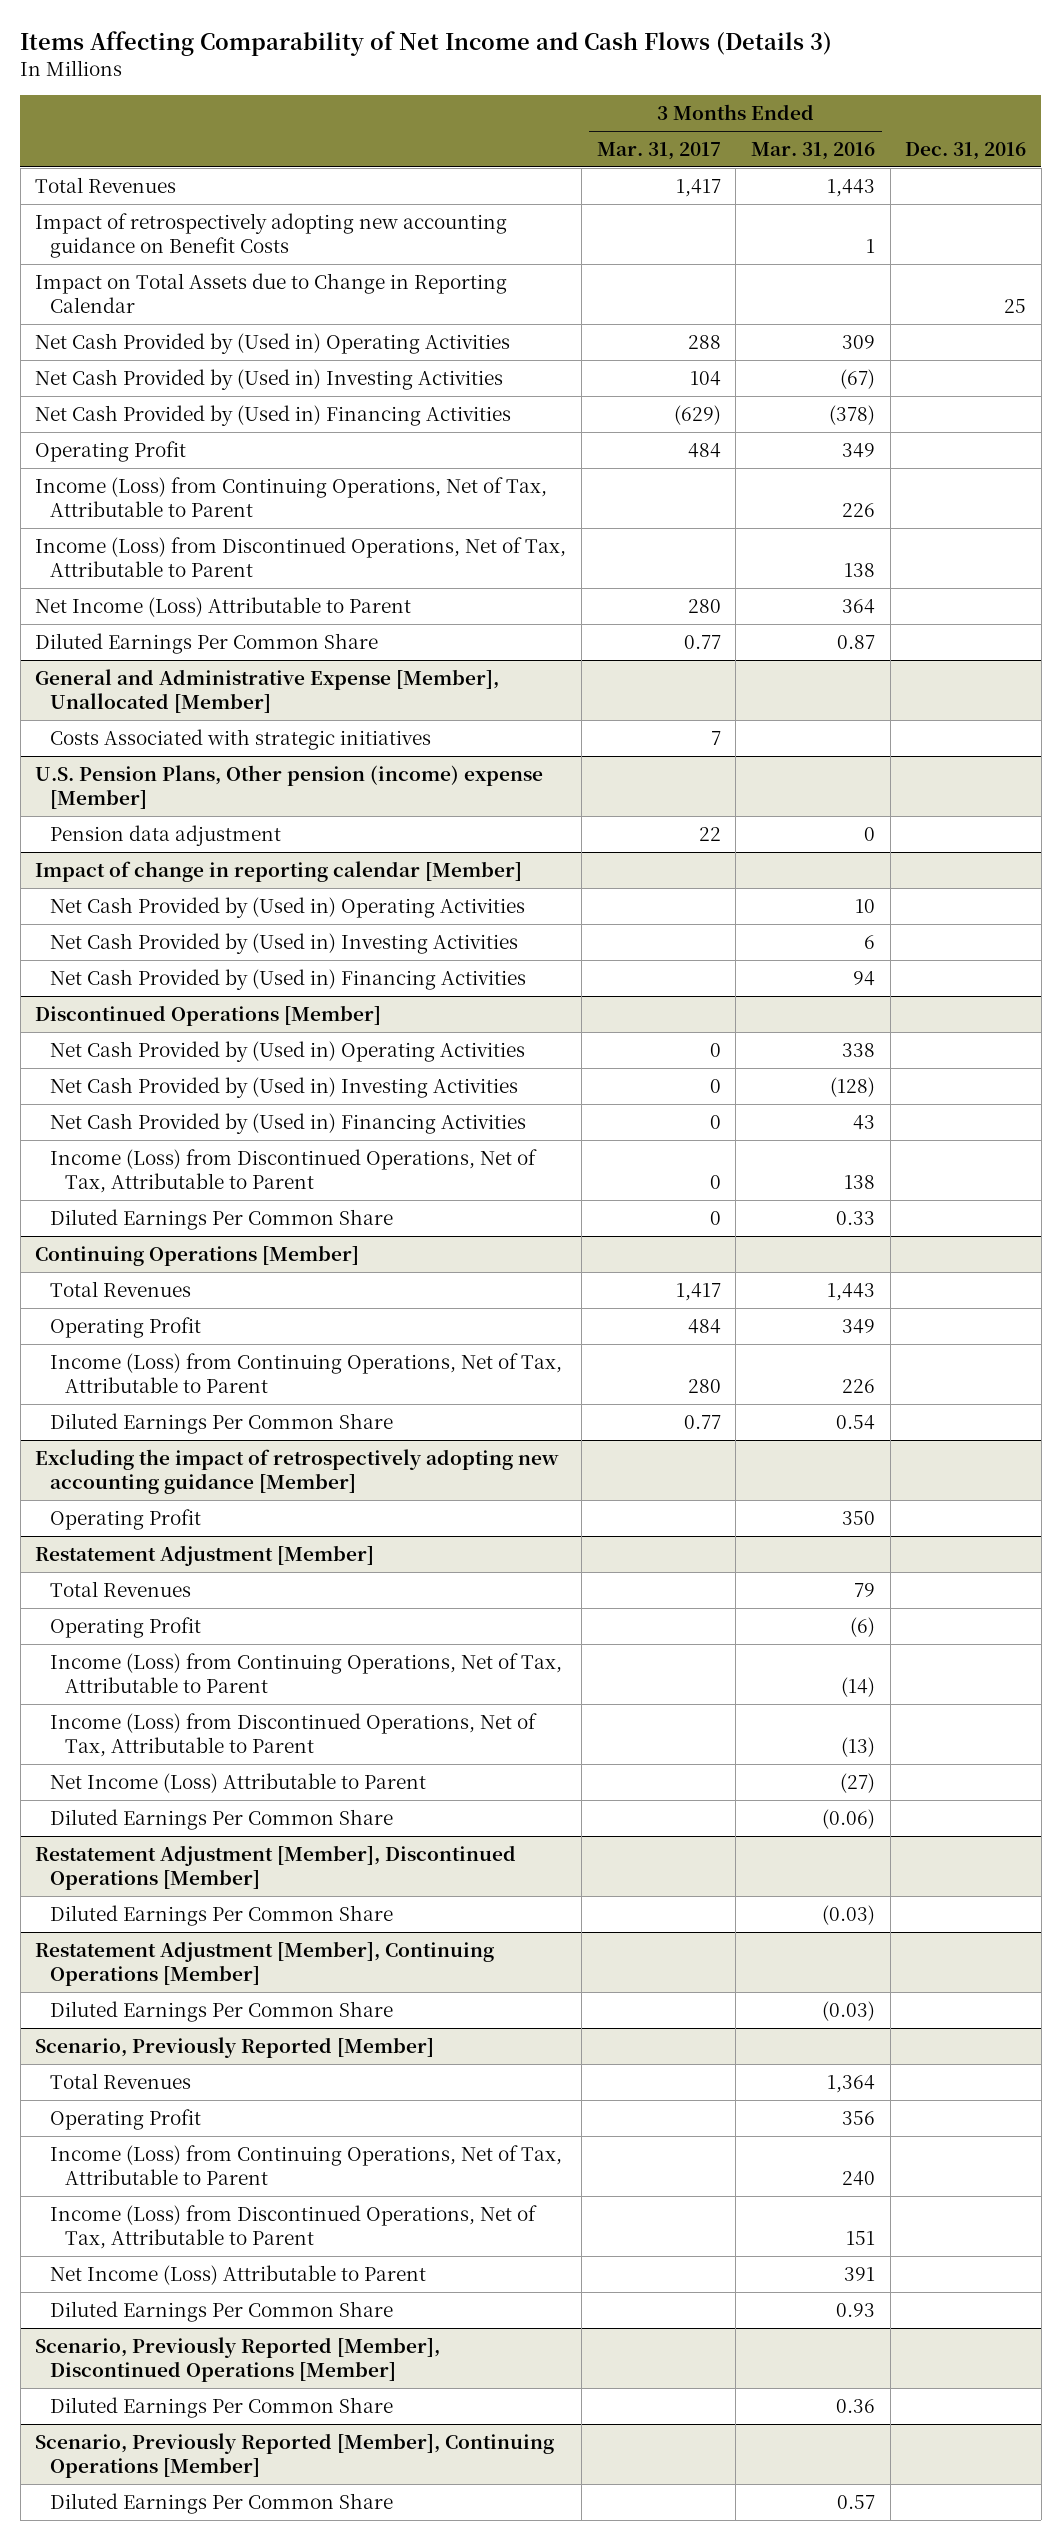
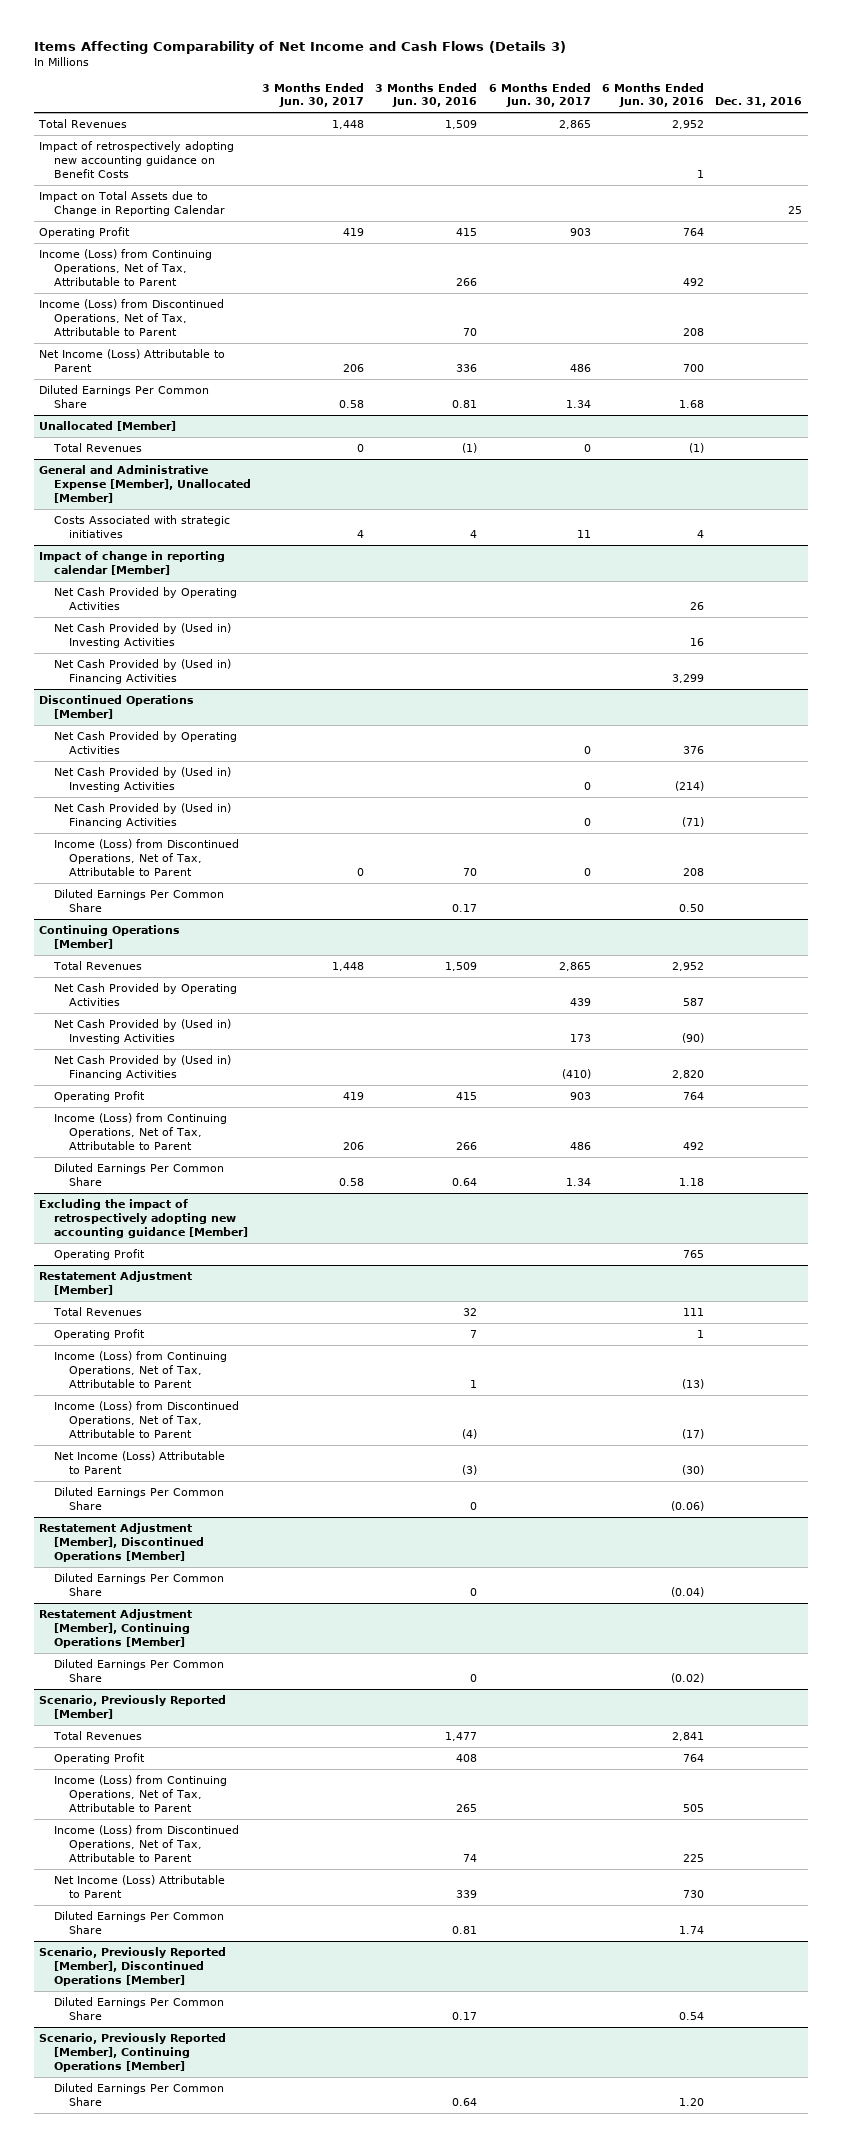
- | 3 Months Ended Mar. 31, 2017 | 3 Months Ended Mar. 31, 2016 | Dec. 31, 2016
+ | 3 Months Ended Jun. 30, 2017 | 3 Months Ended Jun. 30, 2016 | 6 Months Ended Jun. 30, 2017 | 6 Months Ended Jun. 30, 2016 | Dec. 31, 2016
- Net Cash Provided by (Used in) Operating Activities | 288 | 309 |
- Net Cash Provided by (Used in) Investing Activities | 104 | (67) |
- Net Cash Provided by (Used in) Financing Activities | (629) | (378) |
+ Unallocated [Member]
+ Total Revenues | 0 | (1) | 0 | (1) |
- U.S. Pension Plans, Other pension (income) expense [Member]
- Pension data adjustment | 22 | 0 |
@ Impact of change in reporting calendar [Member]
- Net Cash Provided by (Used in) Operating Activities | | 10 |
+ Net Cash Provided by Operating Activities | | | | 26 |
@ Discontinued Operations [Member]
- Net Cash Provided by (Used in) Operating Activities | 0 | 338 |
+ Net Cash Provided by Operating Activities | | | 0 | 376 |
@ Continuing Operations [Member]
+ Net Cash Provided by Operating Activities | | | 439 | 587 |
+ Net Cash Provided by (Used in) Investing Activities | | | 173 | (90) |
+ Net Cash Provided by (Used in) Financing Activities | | | (410) | 2,820 |

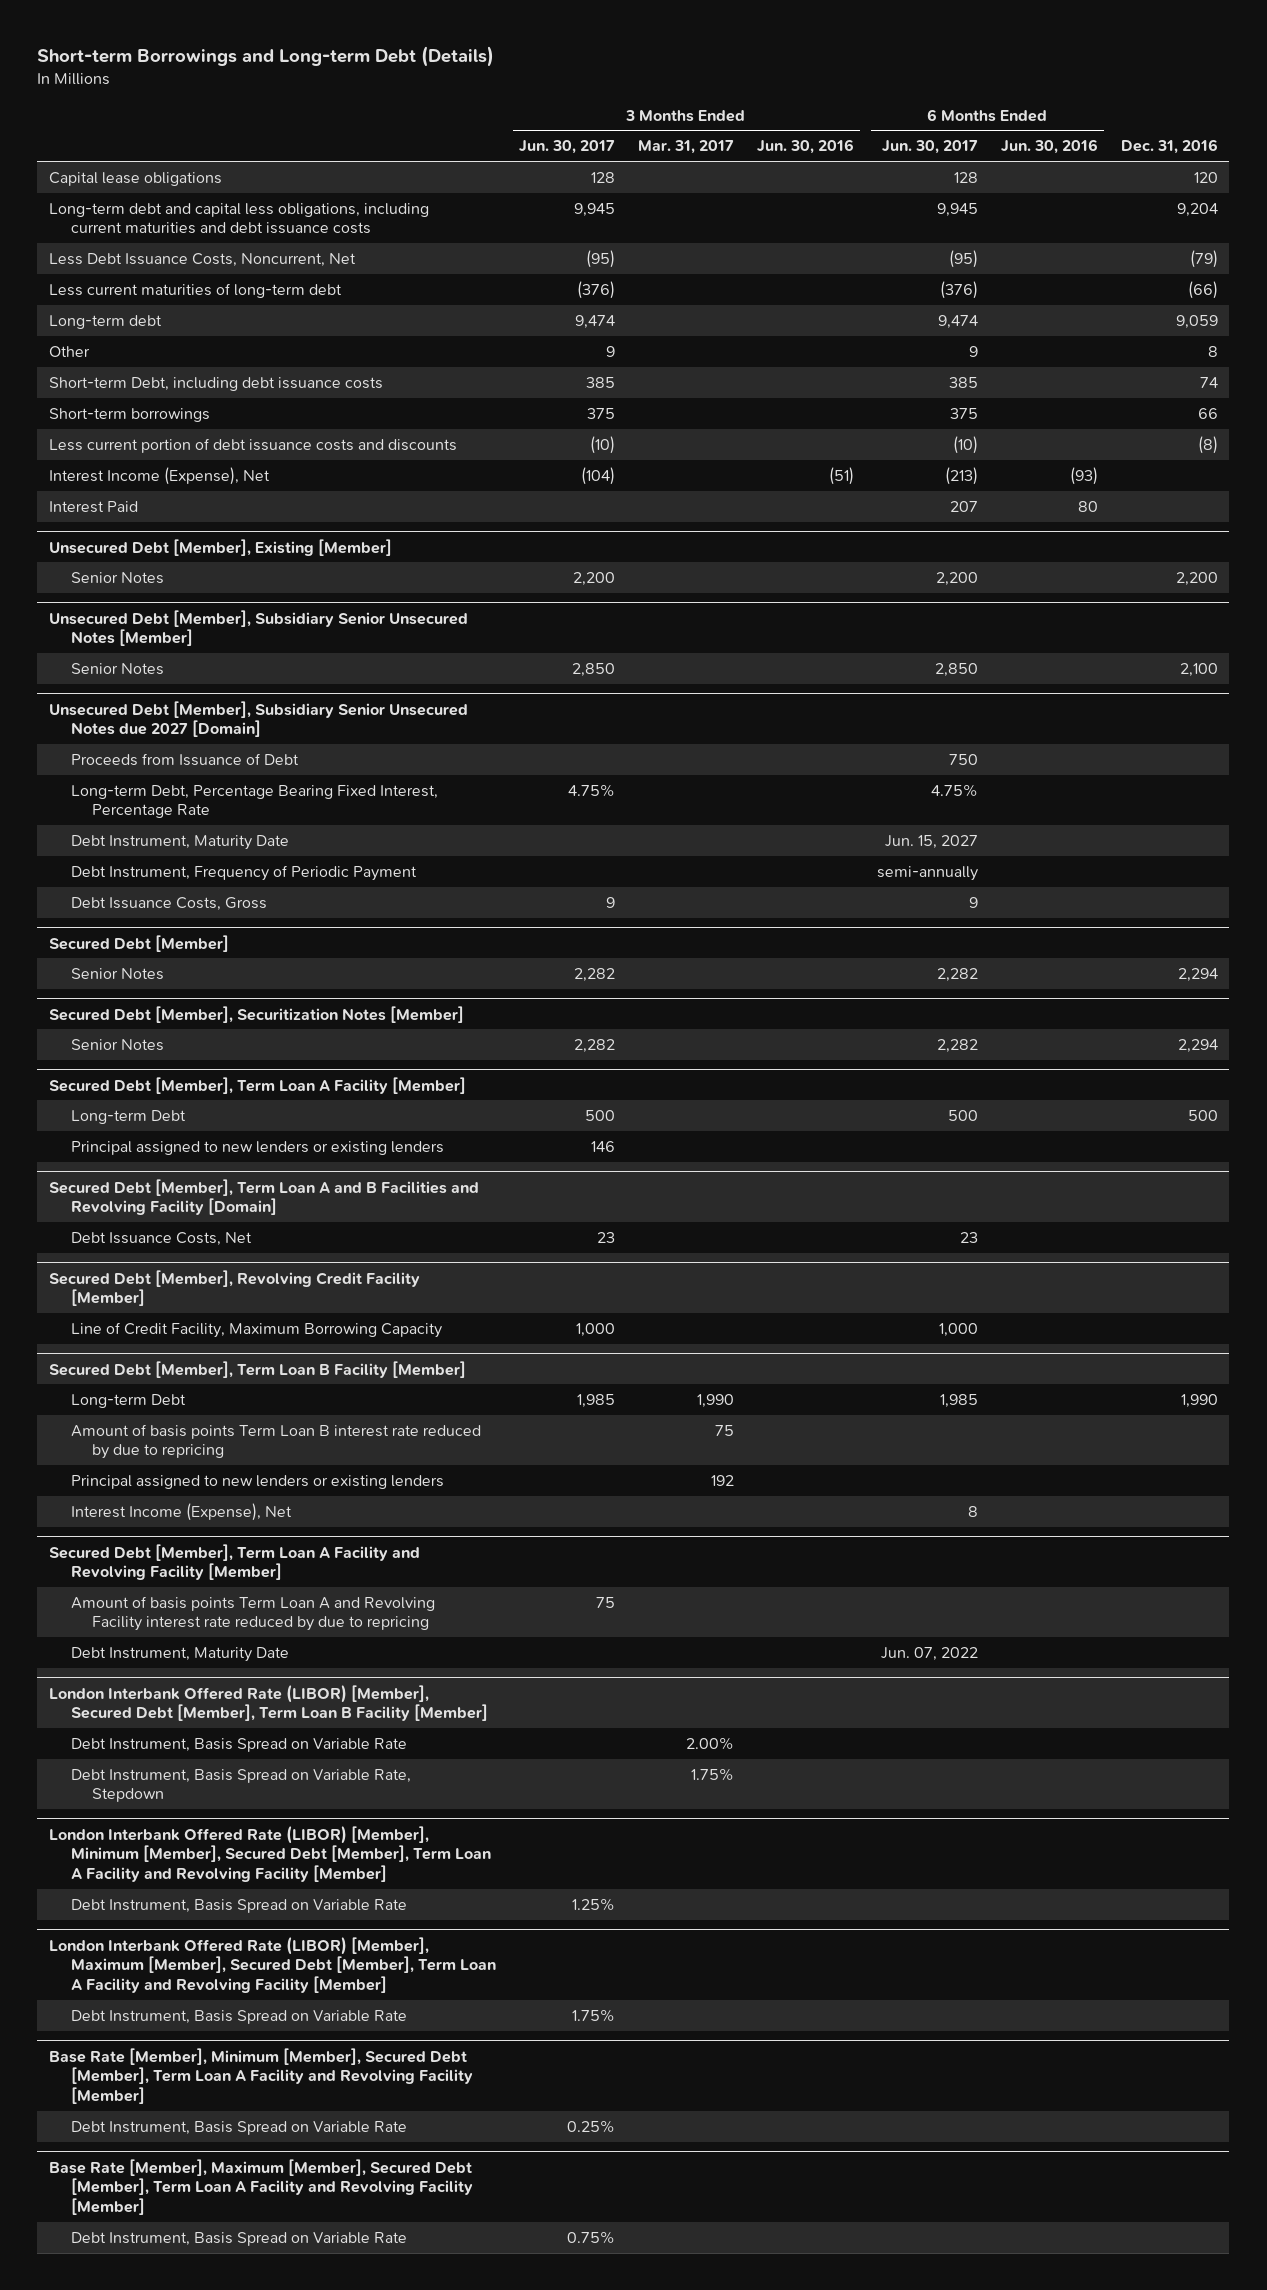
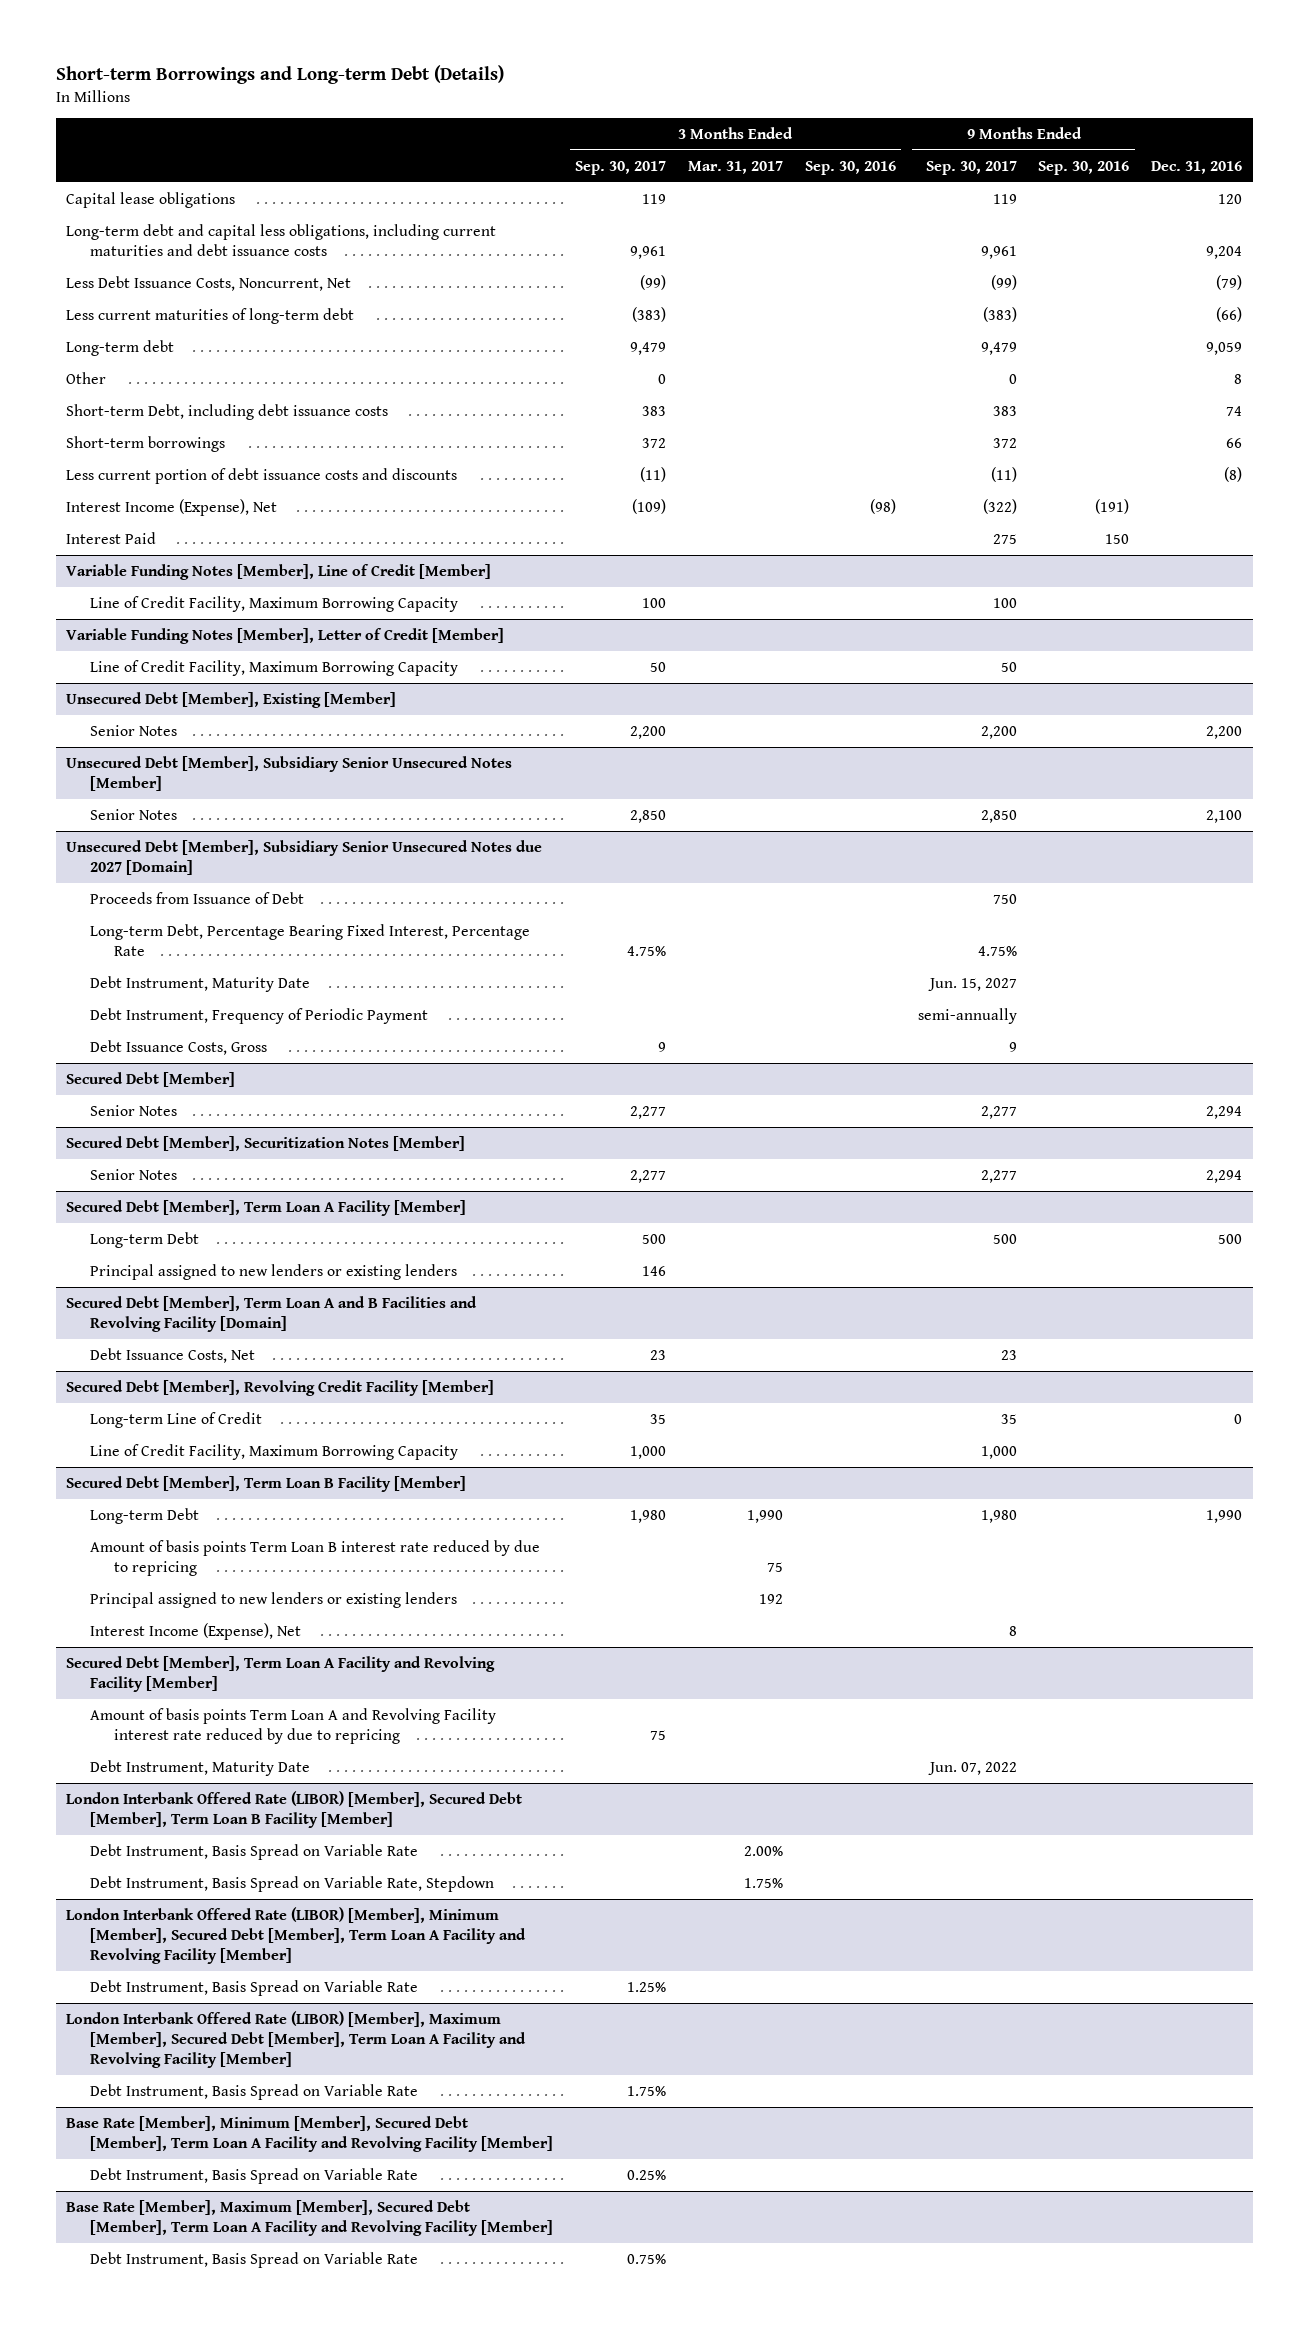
- | 3 Months Ended Jun. 30, 2017 | 3 Months Ended Mar. 31, 2017 | 3 Months Ended Jun. 30, 2016 | 6 Months Ended Jun. 30, 2017 | 6 Months Ended Jun. 30, 2016 | Dec. 31, 2016
+ | 3 Months Ended Sep. 30, 2017 | 3 Months Ended Mar. 31, 2017 | 3 Months Ended Sep. 30, 2016 | 9 Months Ended Sep. 30, 2017 | 9 Months Ended Sep. 30, 2016 | Dec. 31, 2016
+ Variable Funding Notes [Member], Line of Credit [Member]
+ Line of Credit Facility, Maximum Borrowing Capacity | 100 | | | 100 | |
+ Variable Funding Notes [Member], Letter of Credit [Member]
+ Line of Credit Facility, Maximum Borrowing Capacity | 50 | | | 50 | |
@ Secured Debt [Member], Revolving Credit Facility [Member]
+ Long-term Line of Credit | 35 | | | 35 | | 0

